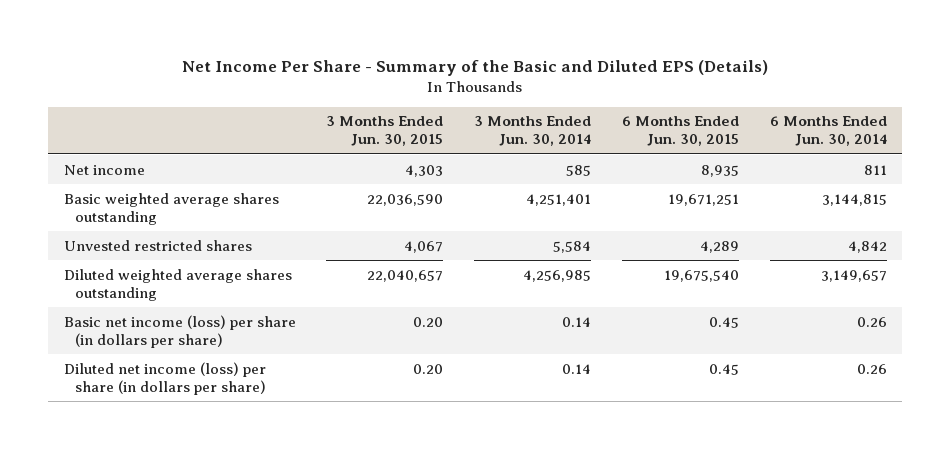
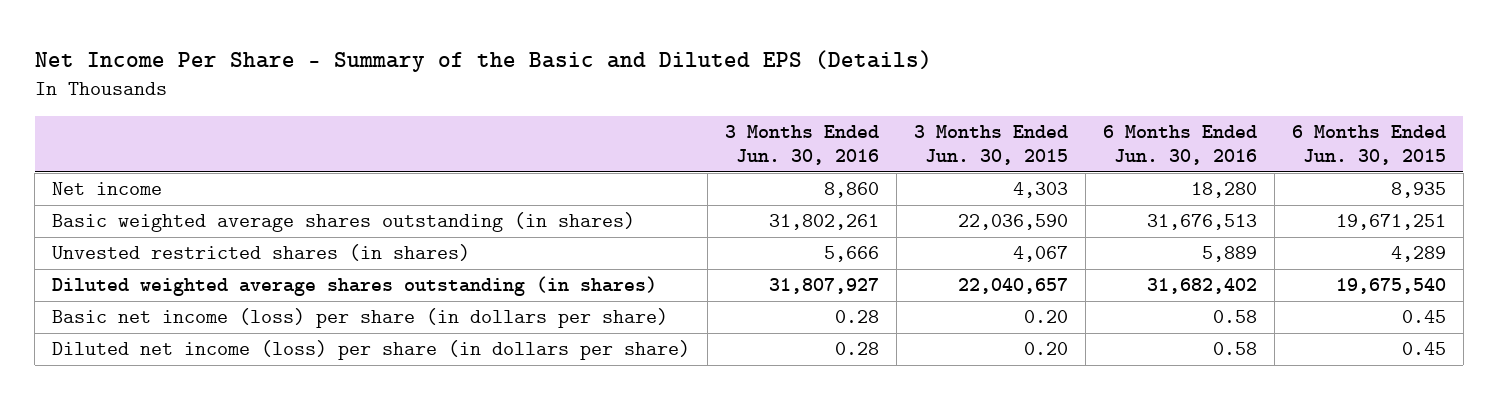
- | 3 Months Ended Jun. 30, 2015 | 3 Months Ended Jun. 30, 2014 | 6 Months Ended Jun. 30, 2015 | 6 Months Ended Jun. 30, 2014
+ | 3 Months Ended Jun. 30, 2016 | 3 Months Ended Jun. 30, 2015 | 6 Months Ended Jun. 30, 2016 | 6 Months Ended Jun. 30, 2015
- Basic weighted average shares outstanding | 22,036,590 | 4,251,401 | 19,671,251 | 3,144,815
- Unvested restricted shares | 4,067 | 5,584 | 4,289 | 4,842
- Diluted weighted average shares outstanding | 22,040,657 | 4,256,985 | 19,675,540 | 3,149,657
+ Basic weighted average shares outstanding (in shares) | 31,802,261 | 22,036,590 | 31,676,513 | 19,671,251
+ Unvested restricted shares (in shares) | 5,666 | 4,067 | 5,889 | 4,289
+ Diluted weighted average shares outstanding (in shares) | 31,807,927 | 22,040,657 | 31,682,402 | 19,675,540

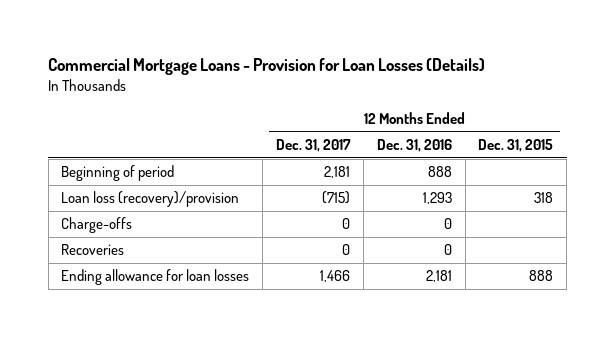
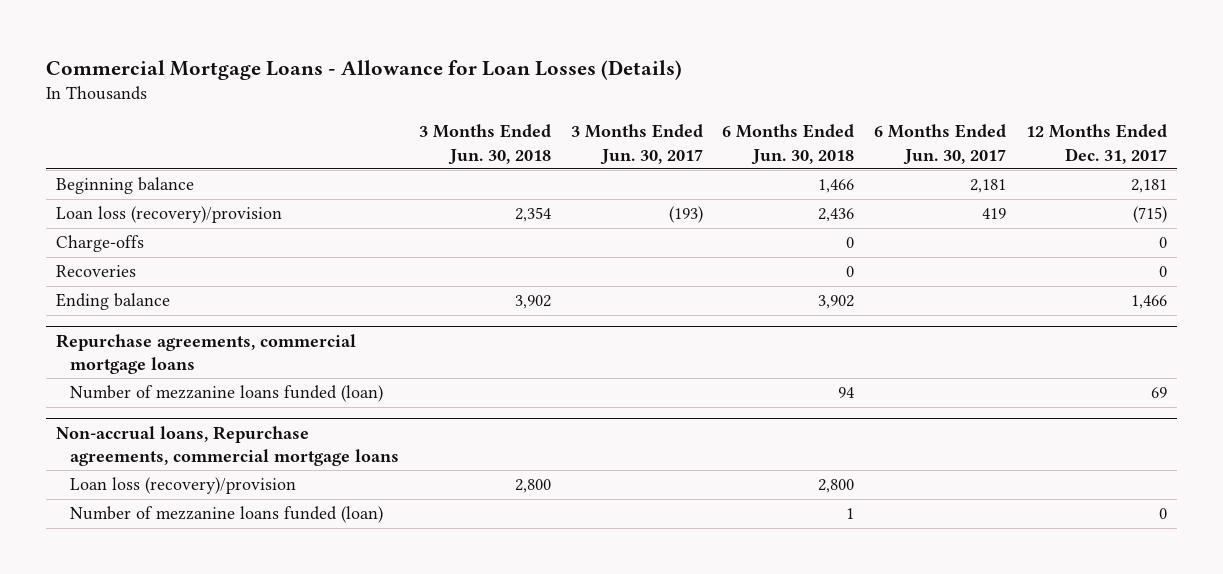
- Commercial Mortgage Loans - Provision for Loan Losses (Details)
+ Commercial Mortgage Loans - Allowance for Loan Losses (Details)
- | 12 Months Ended Dec. 31, 2017 | 12 Months Ended Dec. 31, 2016 | 12 Months Ended Dec. 31, 2015
+ | 3 Months Ended Jun. 30, 2018 | 3 Months Ended Jun. 30, 2017 | 6 Months Ended Jun. 30, 2018 | 6 Months Ended Jun. 30, 2017 | 12 Months Ended Dec. 31, 2017
- Beginning of period | 2,181 | 888 |
+ Beginning balance | | | 1,466 | 2,181 | 2,181
- Ending allowance for loan losses | 1,466 | 2,181 | 888
+ Ending balance | 3,902 | | 3,902 | | 1,466
+ Repurchase agreements, commercial mortgage loans
+ Number of mezzanine loans funded (loan) | | | 94 | | 69
+ Non-accrual loans, Repurchase agreements, commercial mortgage loans
+ Loan loss (recovery)/provision | 2,800 | | 2,800 | |
+ Number of mezzanine loans funded (loan) | | | 1 | | 0

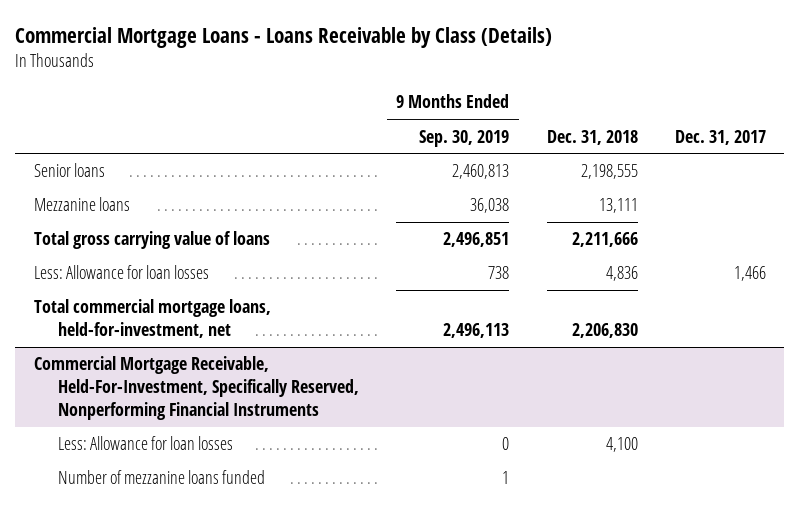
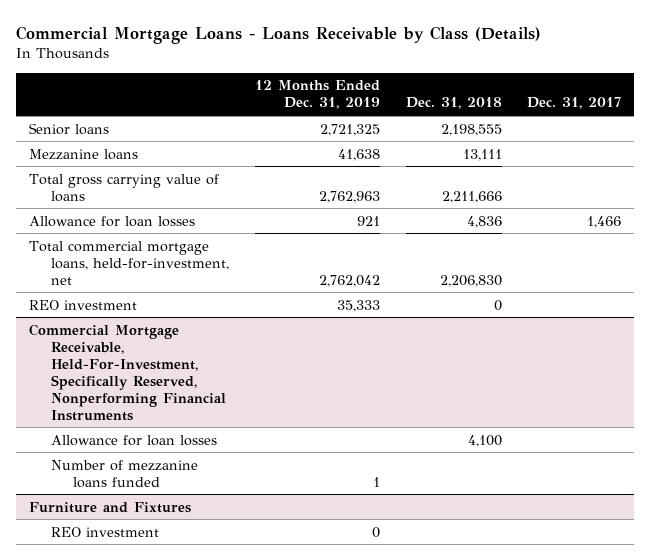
- | 9 Months Ended Sep. 30, 2019 | Dec. 31, 2018 | Dec. 31, 2017
+ | 12 Months Ended Dec. 31, 2019 | Dec. 31, 2018 | Dec. 31, 2017
- Less: Allowance for loan losses | 738 | 4,836 | 1,466
+ Allowance for loan losses | 921 | 4,836 | 1,466
+ REO investment | 35,333 | 0 |
@ Commercial Mortgage Receivable, Held-For-Investment, Specifically Reserved, Nonperforming Financial Instruments
- Less: Allowance for loan losses | 0 | 4,100 |
+ Allowance for loan losses | | 4,100 |
+ Furniture and Fixtures
+ REO investment | 0 | |

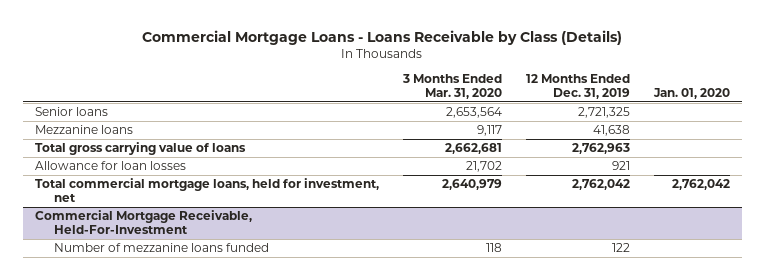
- | 12 Months Ended Dec. 31, 2019 | Dec. 31, 2018 | Dec. 31, 2017
+ | 3 Months Ended Mar. 31, 2020 | 12 Months Ended Dec. 31, 2019 | Jan. 01, 2020
- Total commercial mortgage loans, held-for-investment, net | 2,762,042 | 2,206,830 |
- REO investment | 35,333 | 0 |
- Commercial Mortgage Receivable, Held-For-Investment, Specifically Reserved, Nonperforming Financial Instruments
- Allowance for loan losses | | 4,100 |
- Number of mezzanine loans funded | 1 | |
- Furniture and Fixtures
- REO investment | 0 | |
+ Total commercial mortgage loans, held for investment, net | 2,640,979 | 2,762,042 | 2,762,042
+ Commercial Mortgage Receivable, Held-For-Investment
+ Number of mezzanine loans funded | 118 | 122 |

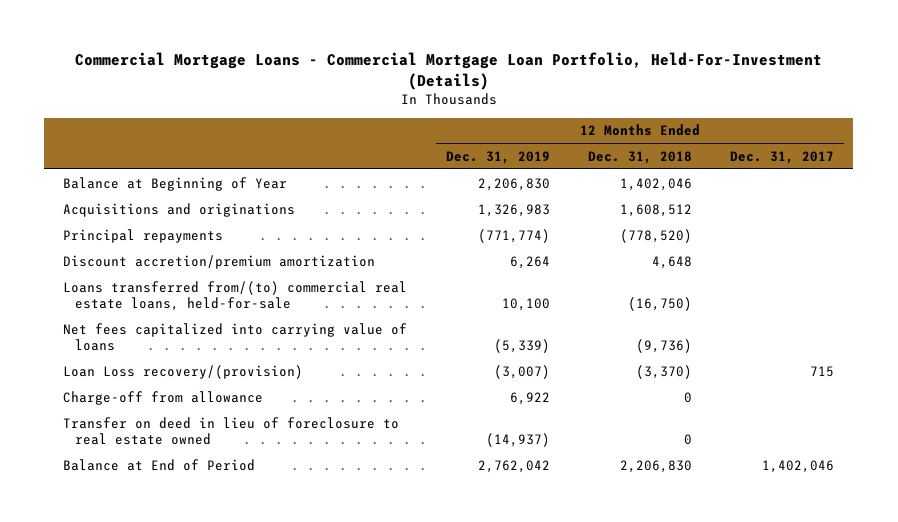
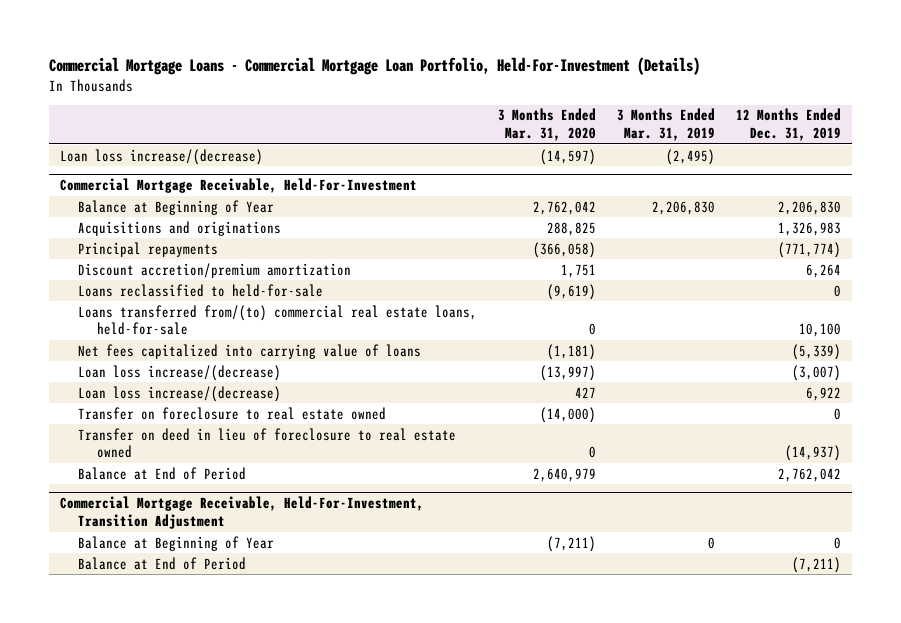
- | 12 Months Ended Dec. 31, 2019 | 12 Months Ended Dec. 31, 2018 | 12 Months Ended Dec. 31, 2017
+ | 3 Months Ended Mar. 31, 2020 | 3 Months Ended Mar. 31, 2019 | 12 Months Ended Dec. 31, 2019
+ Loan loss increase/(decrease) | (14,597) | (2,495) |
+ Commercial Mortgage Receivable, Held-For-Investment
+ Loans reclassified to held-for-sale | (9,619) | | 0
- Loan Loss recovery/(provision) | (3,007) | (3,370) | 715
- Charge-off from allowance | 6,922 | 0 |
+ Loan loss increase/(decrease) | (13,997) | | (3,007)
+ Loan loss increase/(decrease) | 427 | | 6,922
+ Transfer on foreclosure to real estate owned | (14,000) | | 0
+ Commercial Mortgage Receivable, Held-For-Investment, Transition Adjustment
+ Balance at Beginning of Year | (7,211) | 0 | 0
+ Balance at End of Period | | | (7,211)

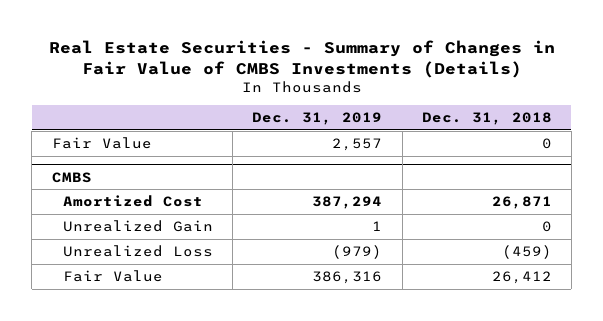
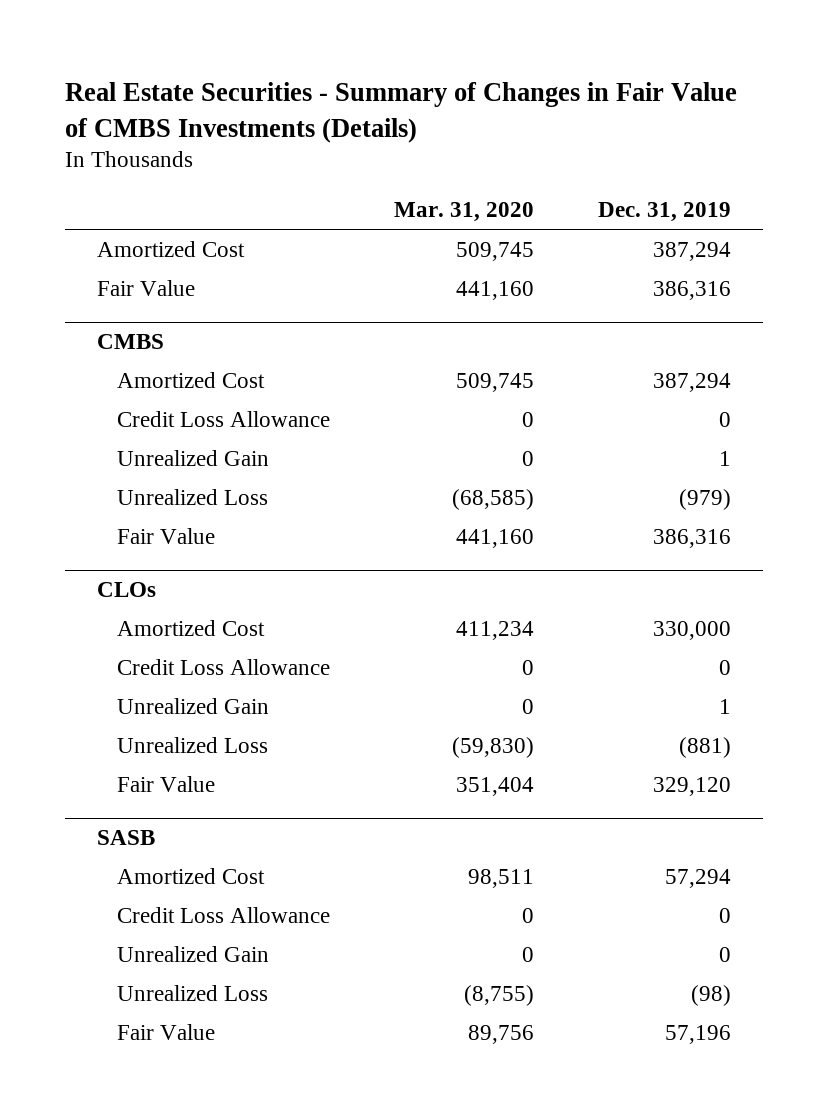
- | Dec. 31, 2019 | Dec. 31, 2018
+ | Mar. 31, 2020 | Dec. 31, 2019
- Fair Value | 2,557 | 0
+ Amortized Cost | 509,745 | 387,294
+ Fair Value | 441,160 | 386,316
@ CMBS
+ Credit Loss Allowance | 0 | 0
+ CLOs
+ Amortized Cost | 411,234 | 330,000
+ Credit Loss Allowance | 0 | 0
+ Unrealized Gain | 0 | 1
+ Unrealized Loss | (59,830) | (881)
+ Fair Value | 351,404 | 329,120
+ SASB
+ Amortized Cost | 98,511 | 57,294
+ Credit Loss Allowance | 0 | 0
+ Unrealized Gain | 0 | 0
+ Unrealized Loss | (8,755) | (98)
+ Fair Value | 89,756 | 57,196

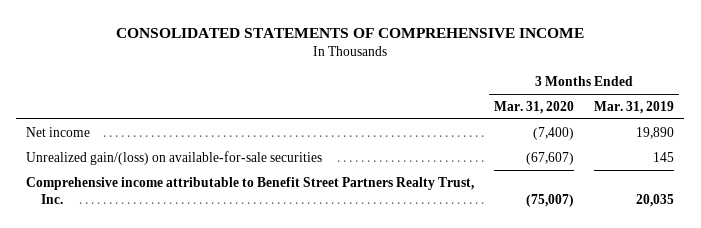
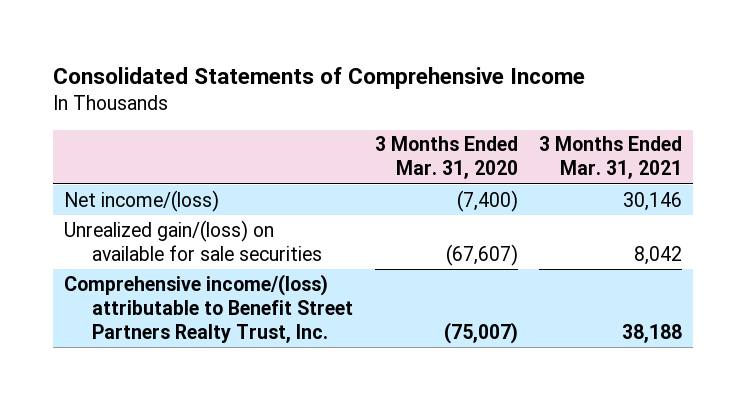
- CONSOLIDATED STATEMENTS OF COMPREHENSIVE INCOME
+ Consolidated Statements of Comprehensive Income
- | 3 Months Ended Mar. 31, 2020 | 3 Months Ended Mar. 31, 2019
+ | 3 Months Ended Mar. 31, 2020 | 3 Months Ended Mar. 31, 2021
- Net income | (7,400) | 19,890
- Unrealized gain/(loss) on available-for-sale securities | (67,607) | 145
- Comprehensive income attributable to Benefit Street Partners Realty Trust, Inc. | (75,007) | 20,035
+ Net income/(loss) | (7,400) | 30,146
+ Unrealized gain/(loss) on available for sale securities | (67,607) | 8,042
+ Comprehensive income/(loss) attributable to Benefit Street Partners Realty Trust, Inc. | (75,007) | 38,188

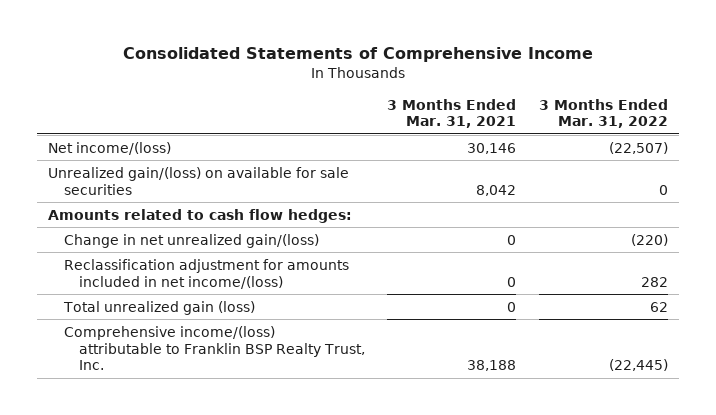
- | 3 Months Ended Mar. 31, 2020 | 3 Months Ended Mar. 31, 2021
+ | 3 Months Ended Mar. 31, 2021 | 3 Months Ended Mar. 31, 2022
- Comprehensive income/(loss) attributable to Benefit Street Partners Realty Trust, Inc. | (75,007) | 38,188
+ Amounts related to cash flow hedges:
+ Change in net unrealized gain/(loss) | 0 | (220)
+ Reclassification adjustment for amounts included in net income/(loss) | 0 | 282
+ Total unrealized gain (loss) | 0 | 62
+ Comprehensive income/(loss) attributable to Franklin BSP Realty Trust, Inc. | 38,188 | (22,445)

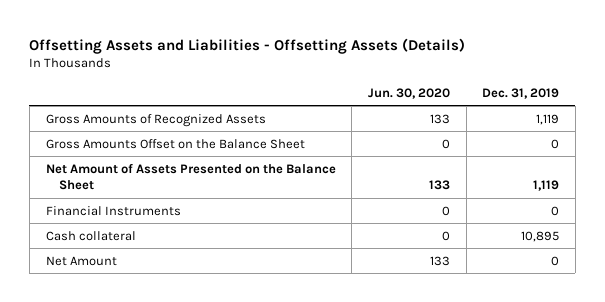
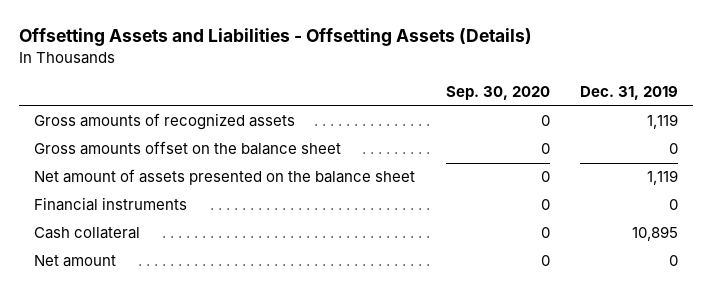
- | Jun. 30, 2020 | Dec. 31, 2019
+ | Sep. 30, 2020 | Dec. 31, 2019
- Gross Amounts of Recognized Assets | 133 | 1,119
- Gross Amounts Offset on the Balance Sheet | 0 | 0
- Net Amount of Assets Presented on the Balance Sheet | 133 | 1,119
- Financial Instruments | 0 | 0
+ Gross amounts of recognized assets | 0 | 1,119
+ Gross amounts offset on the balance sheet | 0 | 0
+ Net amount of assets presented on the balance sheet | 0 | 1,119
+ Financial instruments | 0 | 0
- Net Amount | 133 | 0
+ Net amount | 0 | 0

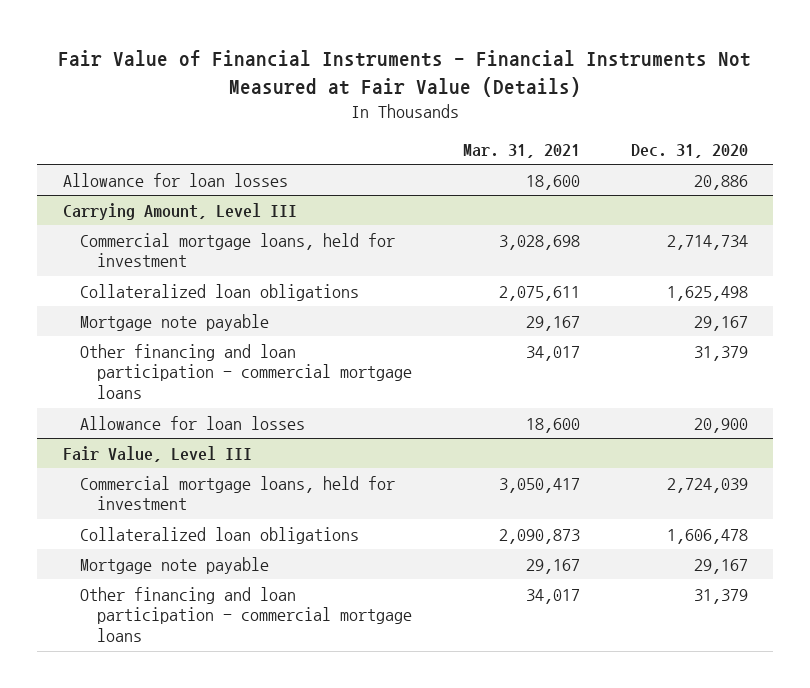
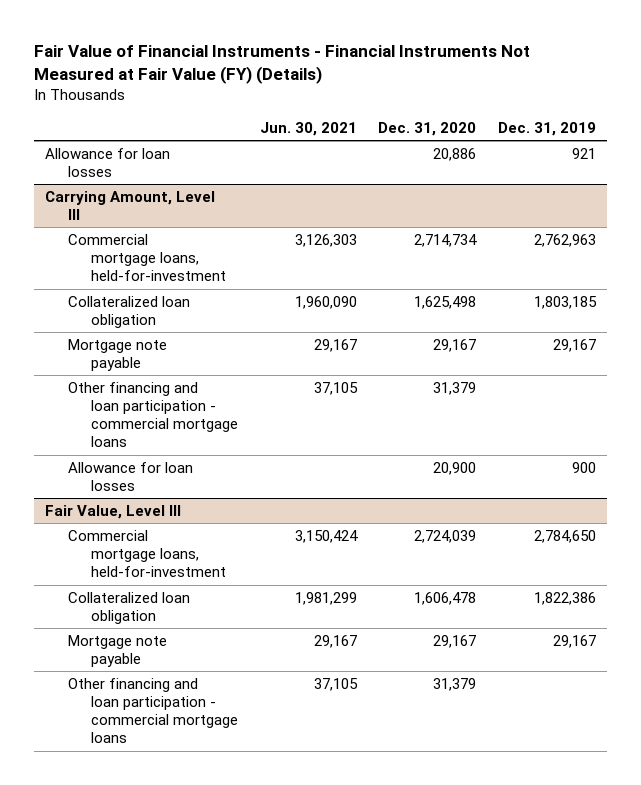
- Fair Value of Financial Instruments - Financial Instruments Not Measured at Fair Value (Details)
+ Fair Value of Financial Instruments - Financial Instruments Not Measured at Fair Value (FY) (Details)
- | Mar. 31, 2021 | Dec. 31, 2020
+ | Jun. 30, 2021 | Dec. 31, 2020 | Dec. 31, 2019
@ Carrying Amount, Level III
- Commercial mortgage loans, held for investment | 3,028,698 | 2,714,734
- Collateralized loan obligations | 2,075,611 | 1,625,498
+ Commercial mortgage loans, held-for-investment | 3,126,303 | 2,714,734 | 2,762,963
+ Collateralized loan obligation | 1,960,090 | 1,625,498 | 1,803,185
@ Fair Value, Level III
- Commercial mortgage loans, held for investment | 3,050,417 | 2,724,039
- Collateralized loan obligations | 2,090,873 | 1,606,478
+ Commercial mortgage loans, held-for-investment | 3,150,424 | 2,724,039 | 2,784,650
+ Collateralized loan obligation | 1,981,299 | 1,606,478 | 1,822,386

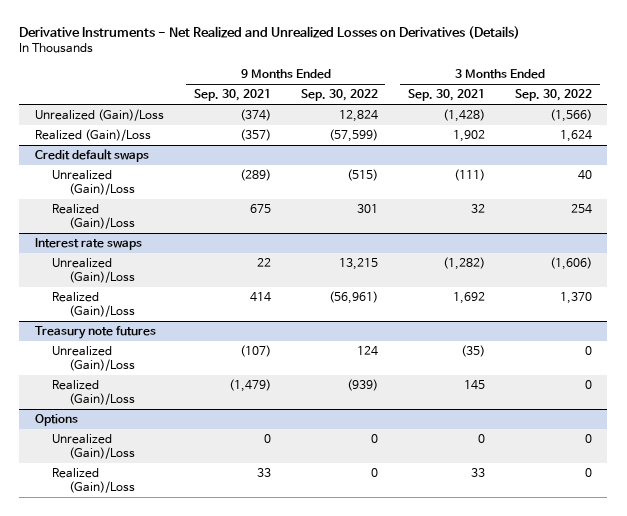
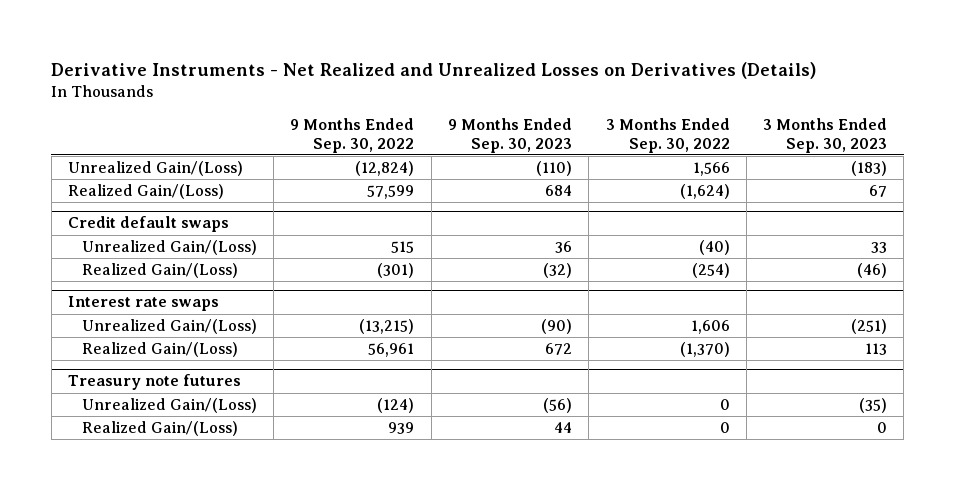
- | 9 Months Ended Sep. 30, 2021 | 9 Months Ended Sep. 30, 2022 | 3 Months Ended Sep. 30, 2021 | 3 Months Ended Sep. 30, 2022
+ | 9 Months Ended Sep. 30, 2022 | 9 Months Ended Sep. 30, 2023 | 3 Months Ended Sep. 30, 2022 | 3 Months Ended Sep. 30, 2023
- Unrealized (Gain)/Loss | (374) | 12,824 | (1,428) | (1,566)
- Realized (Gain)/Loss | (357) | (57,599) | 1,902 | 1,624
+ Unrealized Gain/(Loss) | (12,824) | (110) | 1,566 | (183)
+ Realized Gain/(Loss) | 57,599 | 684 | (1,624) | 67
@ Credit default swaps
- Unrealized (Gain)/Loss | (289) | (515) | (111) | 40
- Realized (Gain)/Loss | 675 | 301 | 32 | 254
+ Unrealized Gain/(Loss) | 515 | 36 | (40) | 33
+ Realized Gain/(Loss) | (301) | (32) | (254) | (46)
@ Interest rate swaps
- Unrealized (Gain)/Loss | 22 | 13,215 | (1,282) | (1,606)
- Realized (Gain)/Loss | 414 | (56,961) | 1,692 | 1,370
+ Unrealized Gain/(Loss) | (13,215) | (90) | 1,606 | (251)
+ Realized Gain/(Loss) | 56,961 | 672 | (1,370) | 113
@ Treasury note futures
- Unrealized (Gain)/Loss | (107) | 124 | (35) | 0
- Realized (Gain)/Loss | (1,479) | (939) | 145 | 0
- Options
- Unrealized (Gain)/Loss | 0 | 0 | 0 | 0
- Realized (Gain)/Loss | 33 | 0 | 33 | 0
@ Treasury note futures
+ Unrealized Gain/(Loss) | (124) | (56) | 0 | (35)
+ Realized Gain/(Loss) | 939 | 44 | 0 | 0

